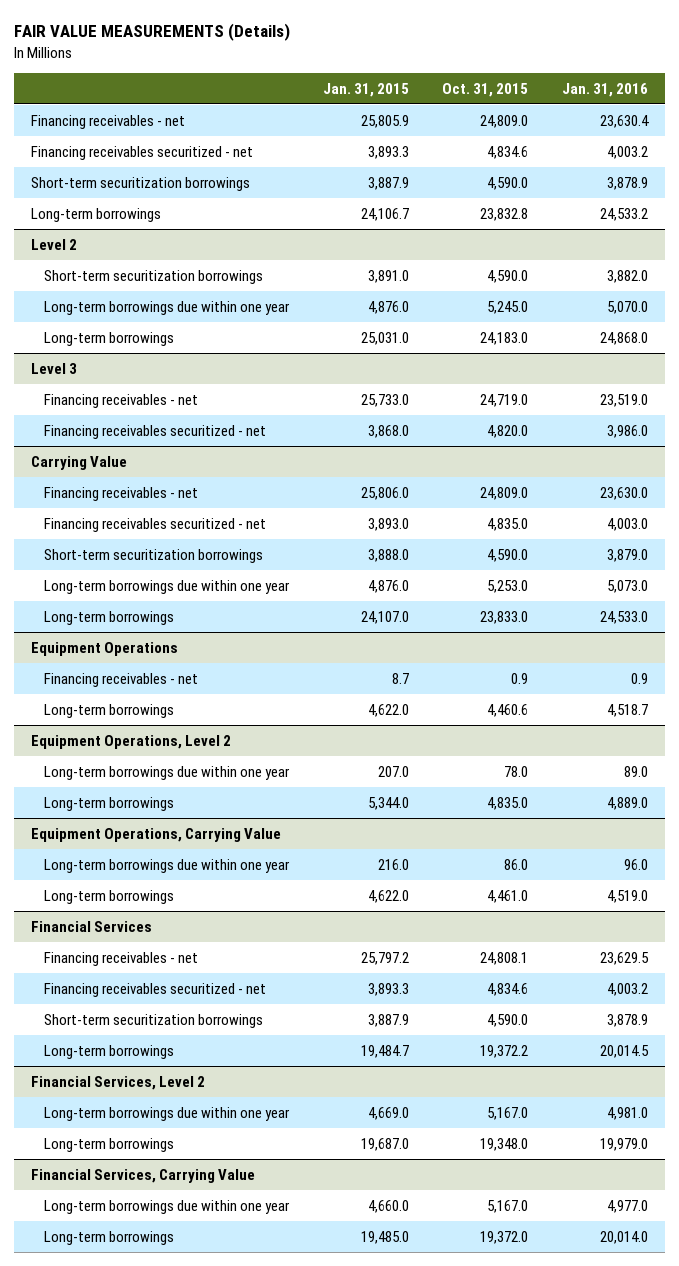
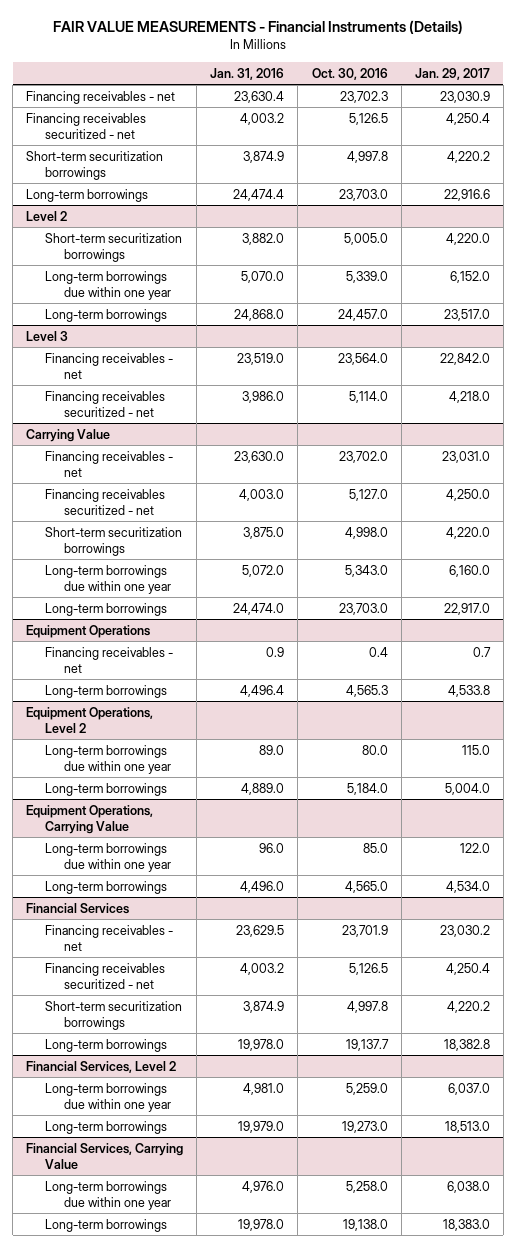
- FAIR VALUE MEASUREMENTS (Details)
+ FAIR VALUE MEASUREMENTS - Financial Instruments (Details)
- | Jan. 31, 2015 | Oct. 31, 2015 | Jan. 31, 2016
+ | Jan. 31, 2016 | Oct. 30, 2016 | Jan. 29, 2017
- Short-term securitization borrowings | 3,887.9 | 4,590.0 | 3,878.9
- Long-term borrowings | 24,106.7 | 23,832.8 | 24,533.2
+ Short-term securitization borrowings | 3,874.9 | 4,997.8 | 4,220.2
+ Long-term borrowings | 24,474.4 | 23,703.0 | 22,916.6
@ Carrying Value
- Short-term securitization borrowings | 3,888.0 | 4,590.0 | 3,879.0
- Long-term borrowings due within one year | 4,876.0 | 5,253.0 | 5,073.0
- Long-term borrowings | 24,107.0 | 23,833.0 | 24,533.0
+ Short-term securitization borrowings | 3,875.0 | 4,998.0 | 4,220.0
+ Long-term borrowings due within one year | 5,072.0 | 5,343.0 | 6,160.0
+ Long-term borrowings | 24,474.0 | 23,703.0 | 22,917.0
@ Equipment Operations
- Long-term borrowings | 4,622.0 | 4,460.6 | 4,518.7
+ Long-term borrowings | 4,496.4 | 4,565.3 | 4,533.8
@ Equipment Operations, Carrying Value
- Long-term borrowings | 4,622.0 | 4,461.0 | 4,519.0
+ Long-term borrowings | 4,496.0 | 4,565.0 | 4,534.0
@ Financial Services
- Short-term securitization borrowings | 3,887.9 | 4,590.0 | 3,878.9
- Long-term borrowings | 19,484.7 | 19,372.2 | 20,014.5
+ Short-term securitization borrowings | 3,874.9 | 4,997.8 | 4,220.2
+ Long-term borrowings | 19,978.0 | 19,137.7 | 18,382.8
@ Financial Services, Carrying Value
- Long-term borrowings due within one year | 4,660.0 | 5,167.0 | 4,977.0
- Long-term borrowings | 19,485.0 | 19,372.0 | 20,014.0
+ Long-term borrowings due within one year | 4,976.0 | 5,258.0 | 6,038.0
+ Long-term borrowings | 19,978.0 | 19,138.0 | 18,383.0

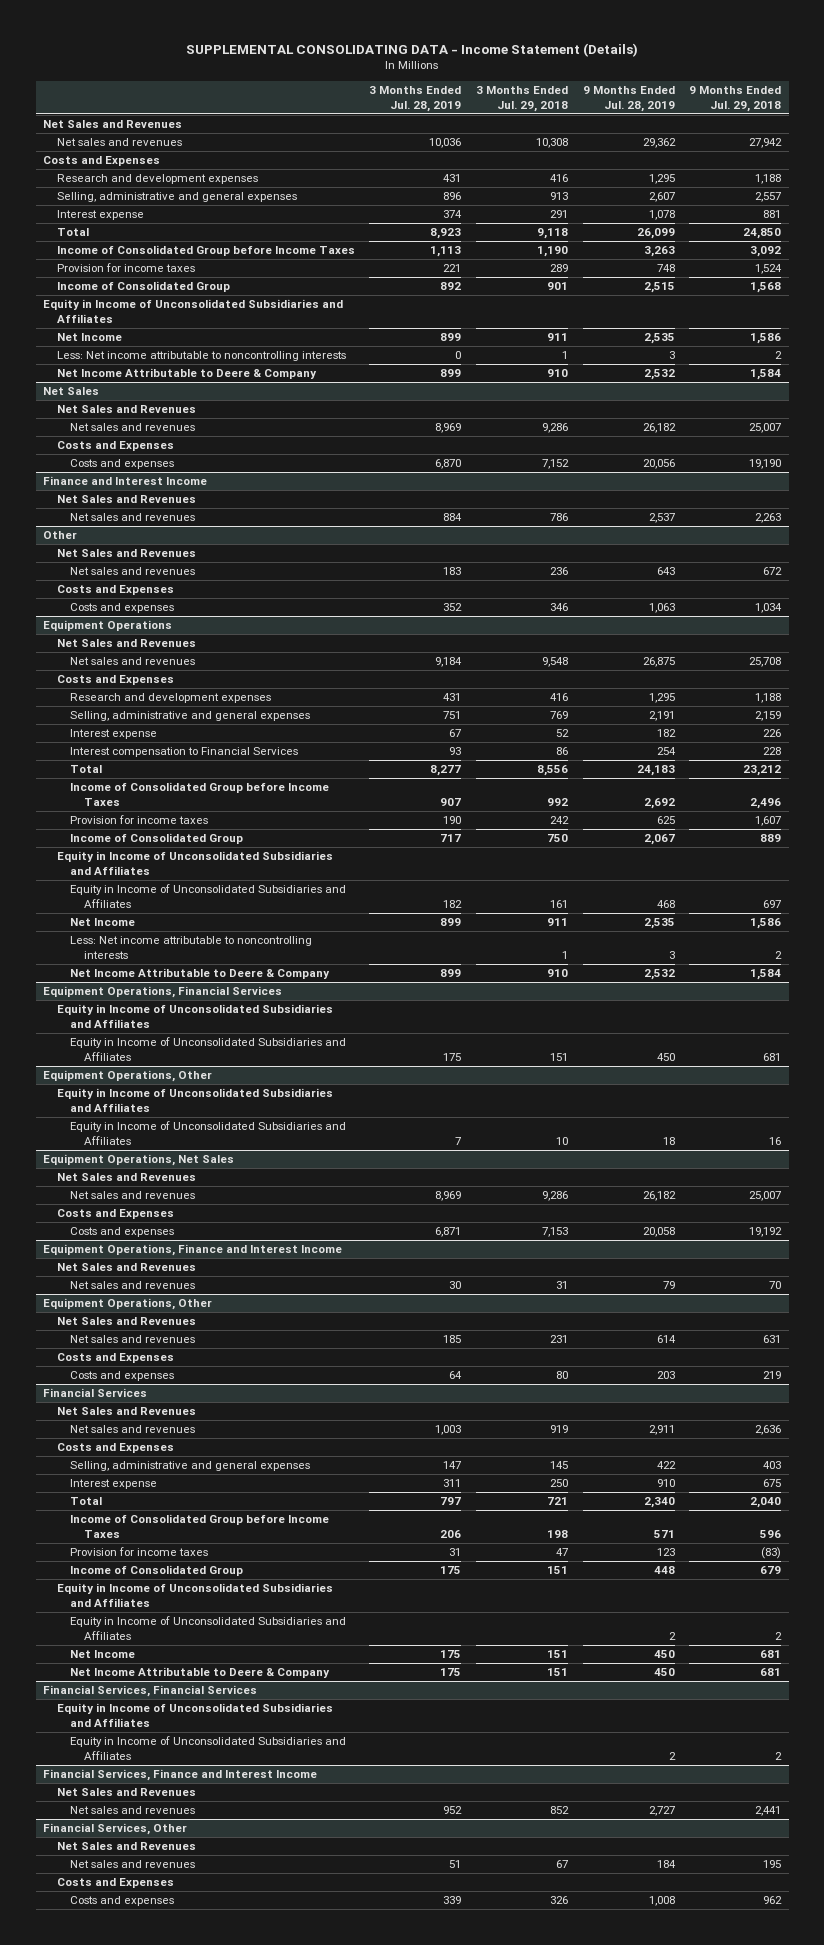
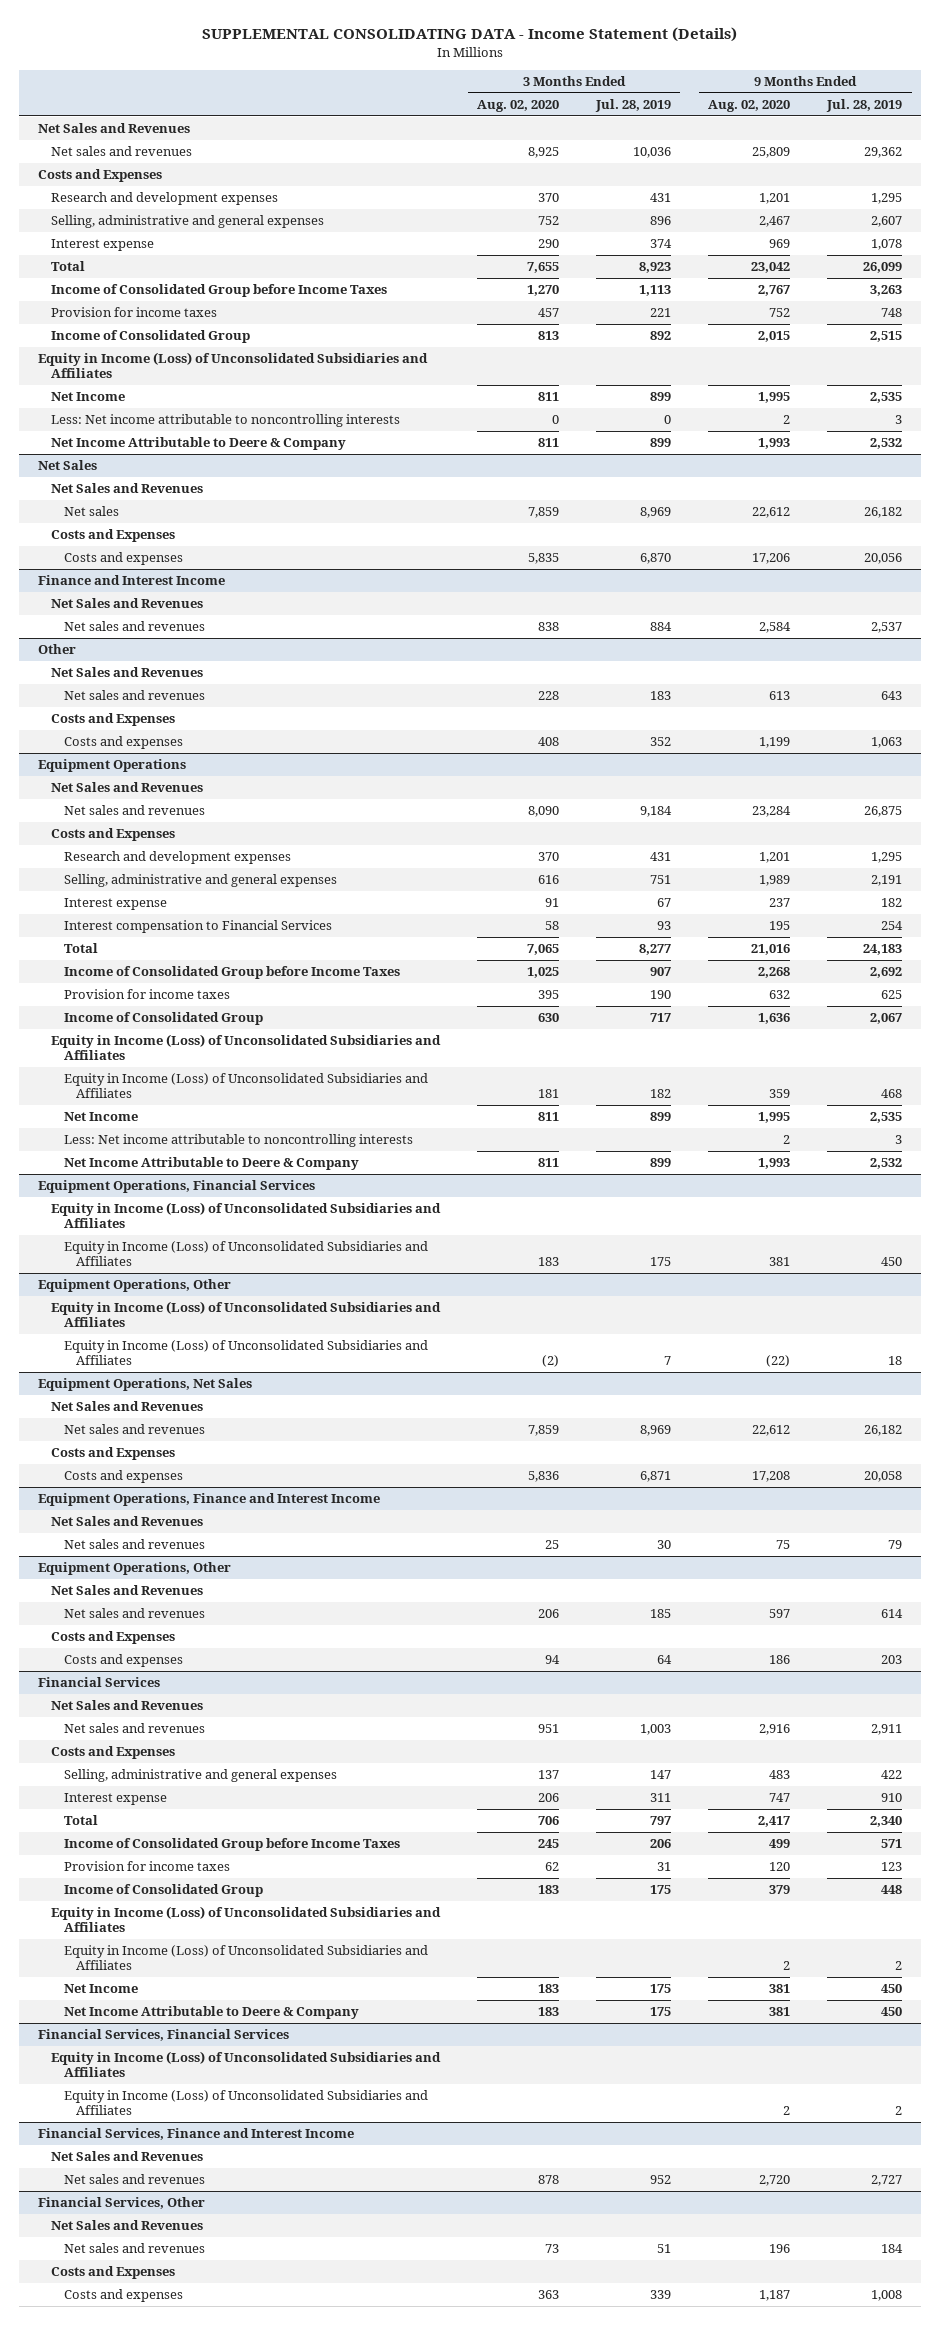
- | 3 Months Ended Jul. 28, 2019 | 3 Months Ended Jul. 29, 2018 | 9 Months Ended Jul. 28, 2019 | 9 Months Ended Jul. 29, 2018
+ | 3 Months Ended Aug. 02, 2020 | 3 Months Ended Jul. 28, 2019 | 9 Months Ended Aug. 02, 2020 | 9 Months Ended Jul. 28, 2019
- Equity in Income of Unconsolidated Subsidiaries and Affiliates
+ Equity in Income (Loss) of Unconsolidated Subsidiaries and Affiliates
@ Net Sales
- Net sales and revenues | 8,969 | 9,286 | 26,182 | 25,007
+ Net sales | 7,859 | 8,969 | 22,612 | 26,182
@ Equipment Operations
- Equity in Income of Unconsolidated Subsidiaries and Affiliates
- Equity in Income of Unconsolidated Subsidiaries and Affiliates | 182 | 161 | 468 | 697
+ Equity in Income (Loss) of Unconsolidated Subsidiaries and Affiliates
+ Equity in Income (Loss) of Unconsolidated Subsidiaries and Affiliates | 181 | 182 | 359 | 468
@ Equipment Operations, Financial Services
- Equity in Income of Unconsolidated Subsidiaries and Affiliates
- Equity in Income of Unconsolidated Subsidiaries and Affiliates | 175 | 151 | 450 | 681
+ Equity in Income (Loss) of Unconsolidated Subsidiaries and Affiliates
+ Equity in Income (Loss) of Unconsolidated Subsidiaries and Affiliates | 183 | 175 | 381 | 450
@ Equipment Operations, Other
- Equity in Income of Unconsolidated Subsidiaries and Affiliates
- Equity in Income of Unconsolidated Subsidiaries and Affiliates | 7 | 10 | 18 | 16
+ Equity in Income (Loss) of Unconsolidated Subsidiaries and Affiliates
+ Equity in Income (Loss) of Unconsolidated Subsidiaries and Affiliates | (2) | 7 | (22) | 18
@ Financial Services
- Equity in Income of Unconsolidated Subsidiaries and Affiliates
- Equity in Income of Unconsolidated Subsidiaries and Affiliates | | | 2 | 2
+ Equity in Income (Loss) of Unconsolidated Subsidiaries and Affiliates
+ Equity in Income (Loss) of Unconsolidated Subsidiaries and Affiliates | | | 2 | 2
@ Financial Services, Financial Services
- Equity in Income of Unconsolidated Subsidiaries and Affiliates
- Equity in Income of Unconsolidated Subsidiaries and Affiliates | | | 2 | 2
+ Equity in Income (Loss) of Unconsolidated Subsidiaries and Affiliates
+ Equity in Income (Loss) of Unconsolidated Subsidiaries and Affiliates | | | 2 | 2

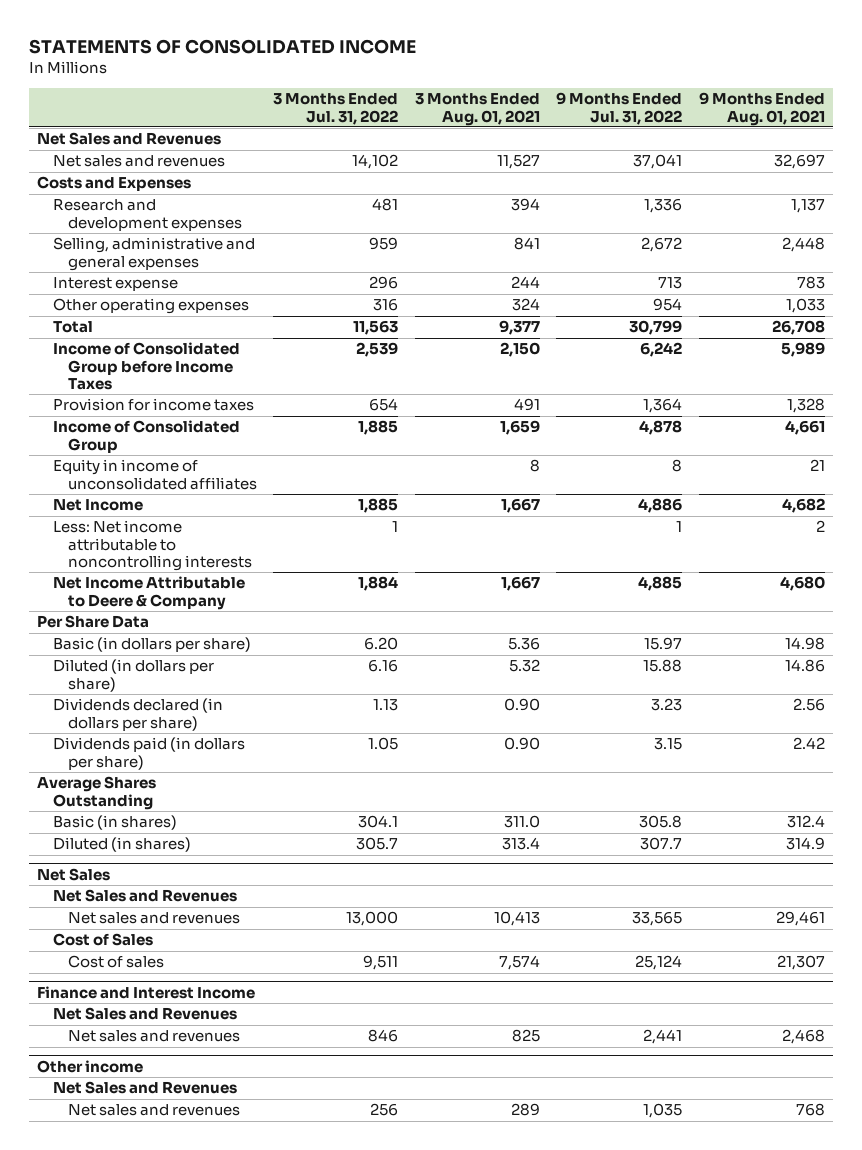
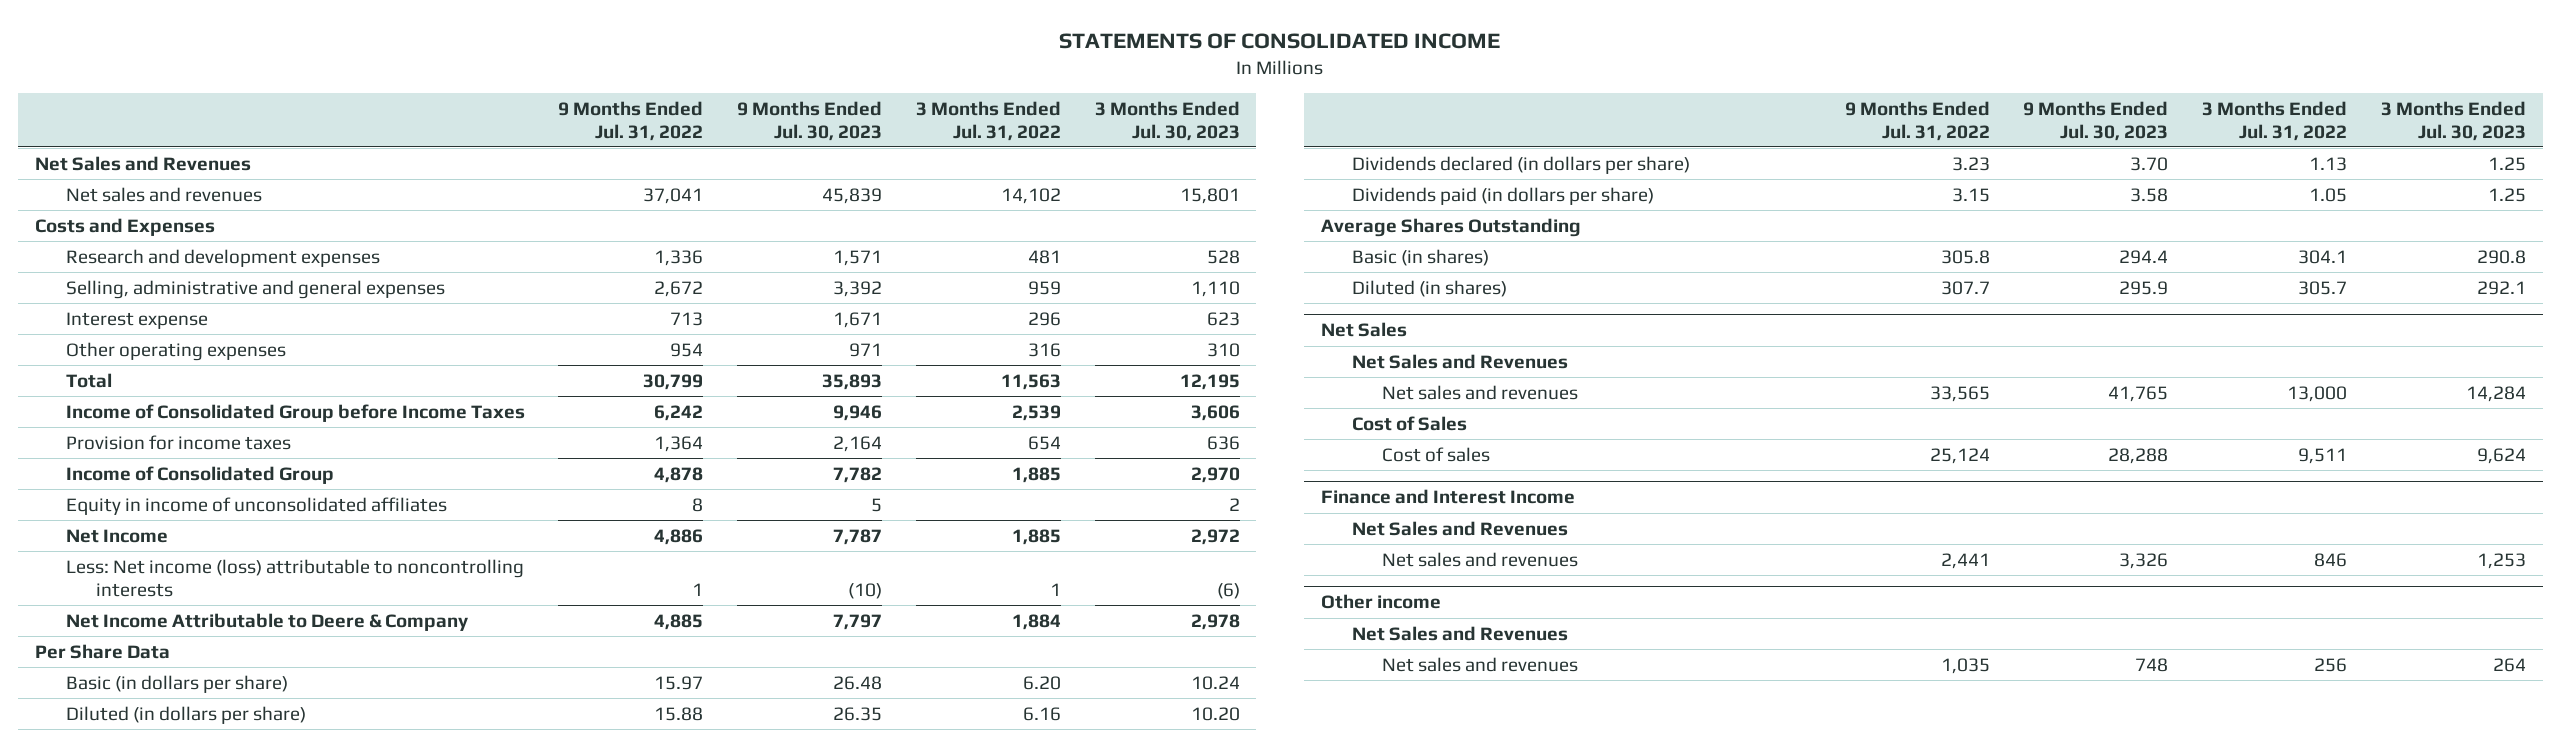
- | 3 Months Ended Jul. 31, 2022 | 3 Months Ended Aug. 01, 2021 | 9 Months Ended Jul. 31, 2022 | 9 Months Ended Aug. 01, 2021
+ | 9 Months Ended Jul. 31, 2022 | 9 Months Ended Jul. 30, 2023 | 3 Months Ended Jul. 31, 2022 | 3 Months Ended Jul. 30, 2023
- Less: Net income attributable to noncontrolling interests | 1 | | 1 | 2
+ Less: Net income (loss) attributable to noncontrolling interests | 1 | (10) | 1 | (6)

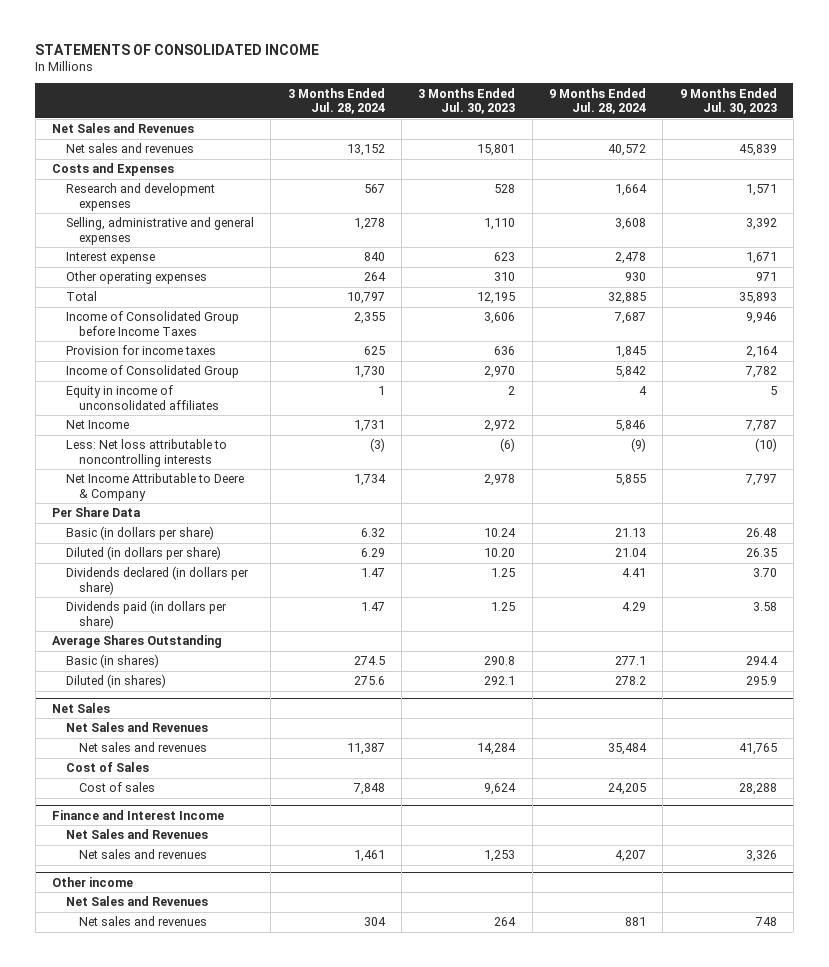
- | 9 Months Ended Jul. 31, 2022 | 9 Months Ended Jul. 30, 2023 | 3 Months Ended Jul. 31, 2022 | 3 Months Ended Jul. 30, 2023
+ | 3 Months Ended Jul. 28, 2024 | 3 Months Ended Jul. 30, 2023 | 9 Months Ended Jul. 28, 2024 | 9 Months Ended Jul. 30, 2023
- Less: Net income (loss) attributable to noncontrolling interests | 1 | (10) | 1 | (6)
+ Less: Net loss attributable to noncontrolling interests | (3) | (6) | (9) | (10)

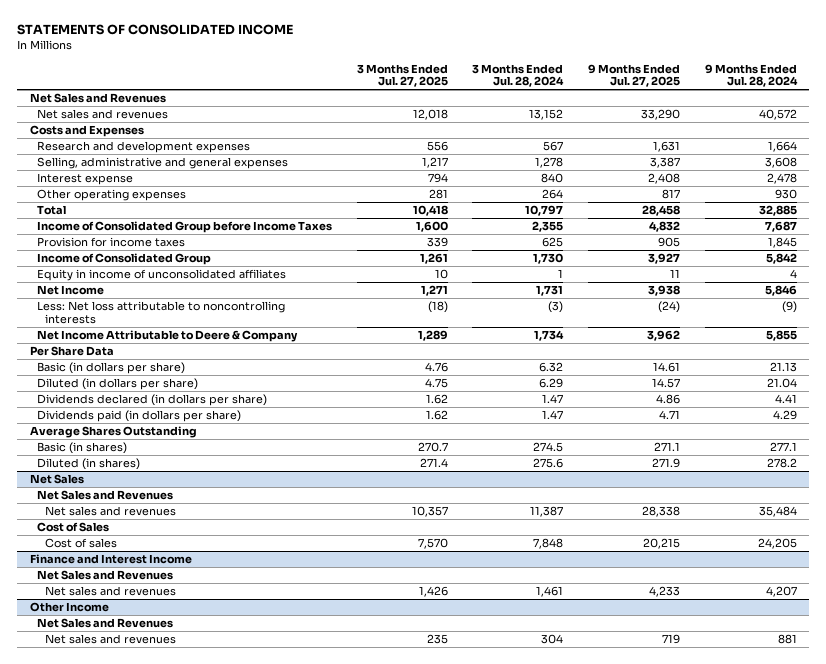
- | 3 Months Ended Jul. 28, 2024 | 3 Months Ended Jul. 30, 2023 | 9 Months Ended Jul. 28, 2024 | 9 Months Ended Jul. 30, 2023
+ | 3 Months Ended Jul. 27, 2025 | 3 Months Ended Jul. 28, 2024 | 9 Months Ended Jul. 27, 2025 | 9 Months Ended Jul. 28, 2024
- Other income
+ Other Income

